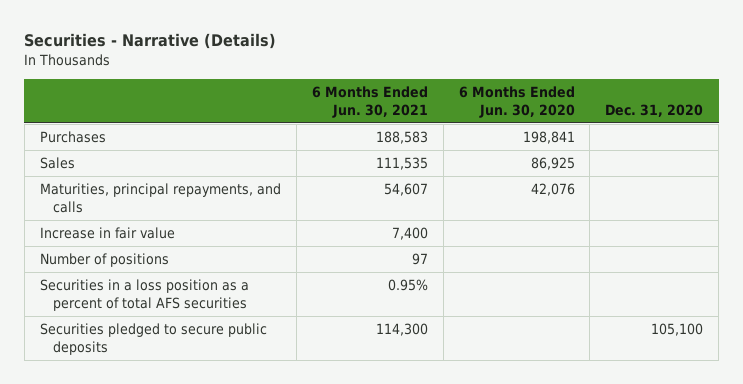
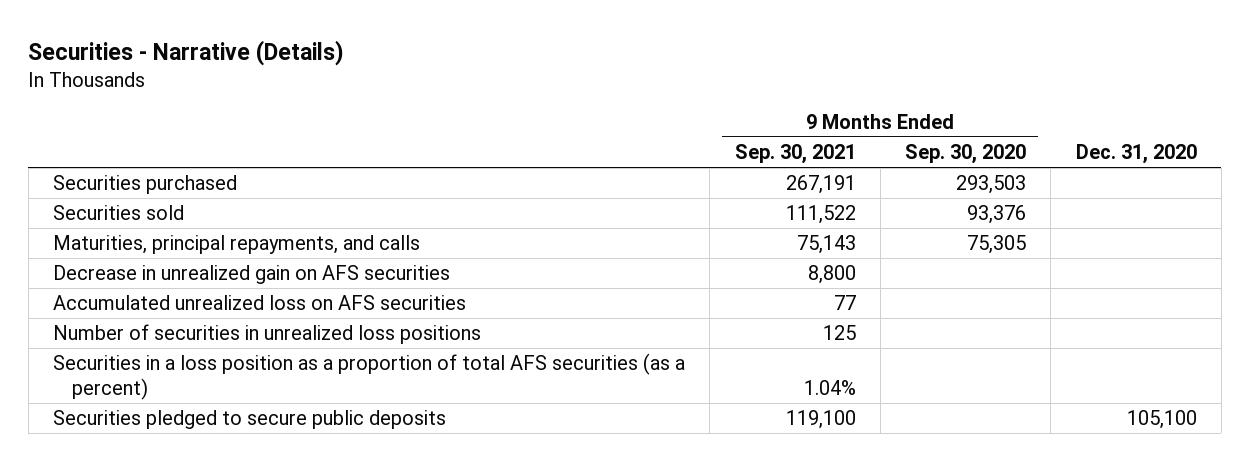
- | 6 Months Ended Jun. 30, 2021 | 6 Months Ended Jun. 30, 2020 | Dec. 31, 2020
+ | 9 Months Ended Sep. 30, 2021 | 9 Months Ended Sep. 30, 2020 | Dec. 31, 2020
- Purchases | 188,583 | 198,841 |
- Sales | 111,535 | 86,925 |
+ Securities purchased | 267,191 | 293,503 |
+ Securities sold | 111,522 | 93,376 |
- Increase in fair value | 7,400 | |
- Number of positions | 97 | |
- Securities in a loss position as a percent of total AFS securities | 0.95% | |
+ Decrease in unrealized gain on AFS securities | 8,800 | |
+ Accumulated unrealized loss on AFS securities | 77 | |
+ Number of securities in unrealized loss positions | 125 | |
+ Securities in a loss position as a proportion of total AFS securities (as a percent) | 1.04% | |

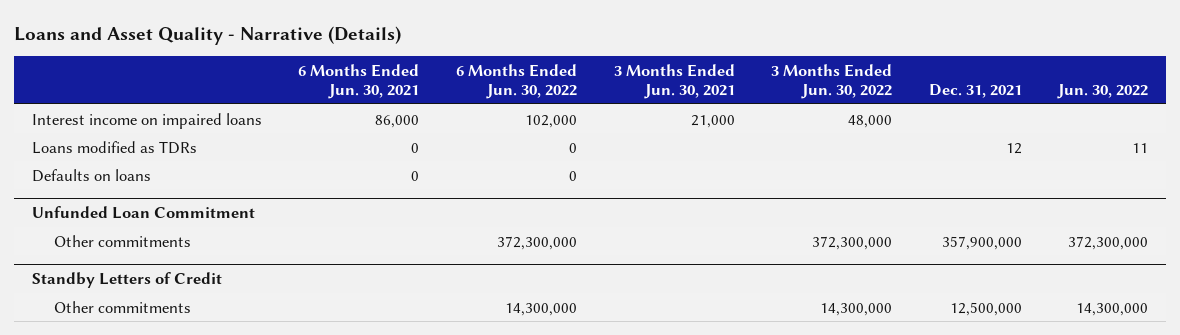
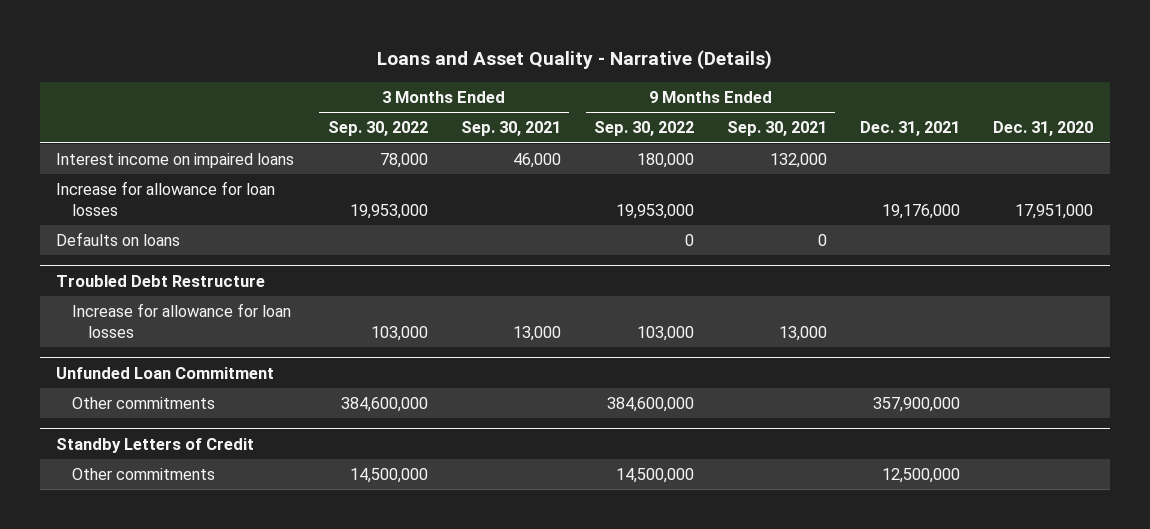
- | 6 Months Ended Jun. 30, 2021 | 6 Months Ended Jun. 30, 2022 | 3 Months Ended Jun. 30, 2021 | 3 Months Ended Jun. 30, 2022 | Dec. 31, 2021 | Jun. 30, 2022
+ | 3 Months Ended Sep. 30, 2022 | 3 Months Ended Sep. 30, 2021 | 9 Months Ended Sep. 30, 2022 | 9 Months Ended Sep. 30, 2021 | Dec. 31, 2021 | Dec. 31, 2020
- Loans modified as TDRs | 0 | 0 | | | 12 | 11
+ Increase for allowance for loan losses | 19,953,000 | | 19,953,000 | | 19,176,000 | 17,951,000
+ Troubled Debt Restructure
+ Increase for allowance for loan losses | 103,000 | 13,000 | 103,000 | 13,000 | |

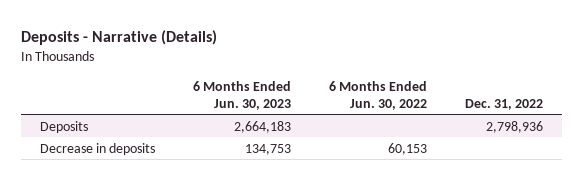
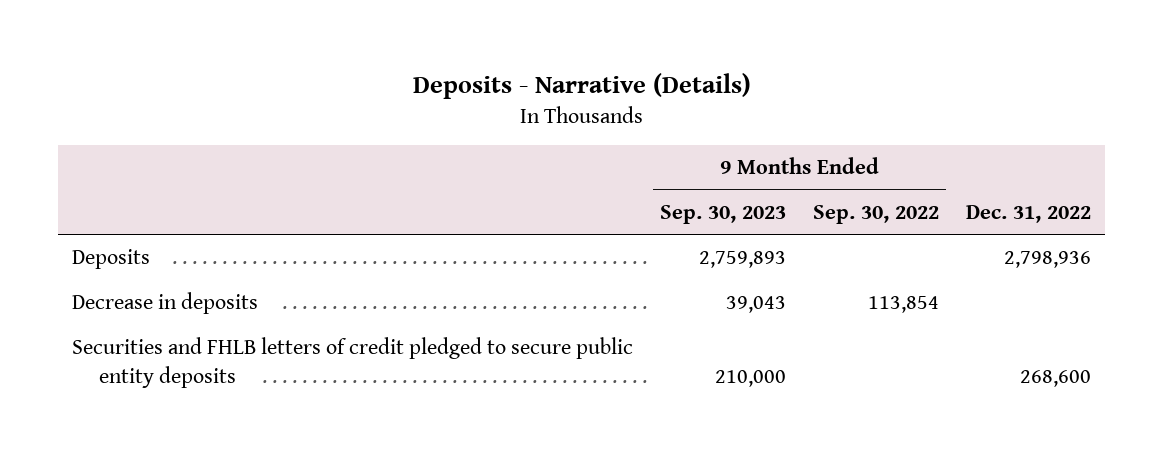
- | 6 Months Ended Jun. 30, 2023 | 6 Months Ended Jun. 30, 2022 | Dec. 31, 2022
+ | 9 Months Ended Sep. 30, 2023 | 9 Months Ended Sep. 30, 2022 | Dec. 31, 2022
+ Securities and FHLB letters of credit pledged to secure public entity deposits | 210,000 | | 268,600

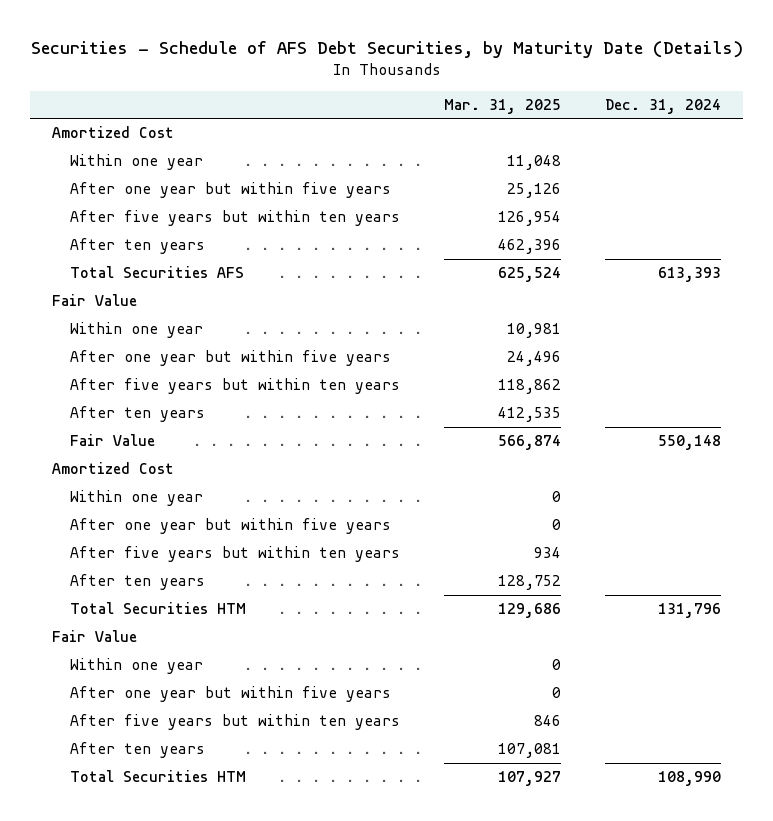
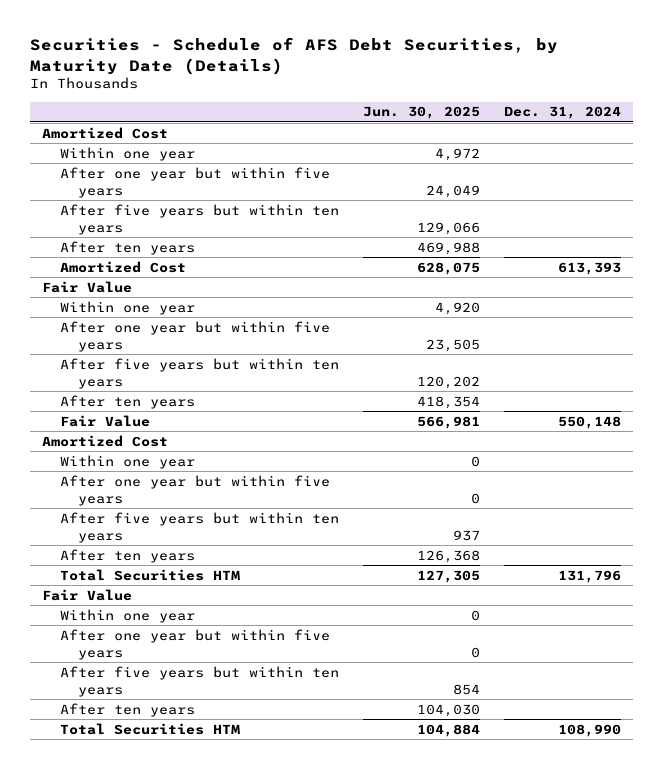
- | Mar. 31, 2025 | Dec. 31, 2024
+ | Jun. 30, 2025 | Dec. 31, 2024
- Total Securities AFS | 625,524 | 613,393
+ Amortized Cost | 628,075 | 613,393

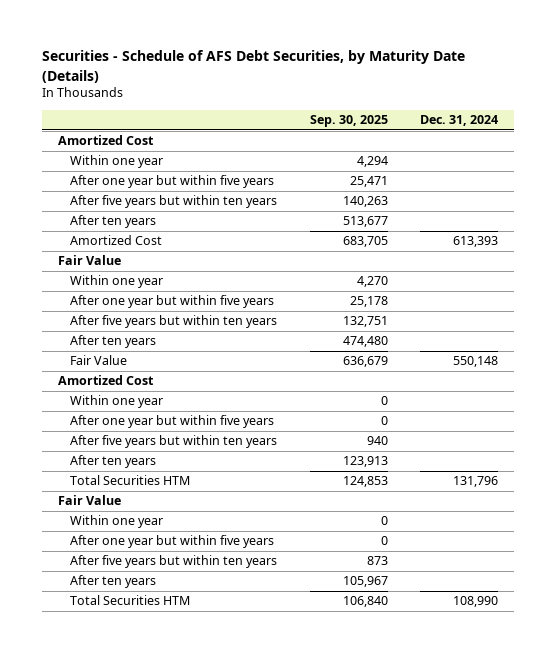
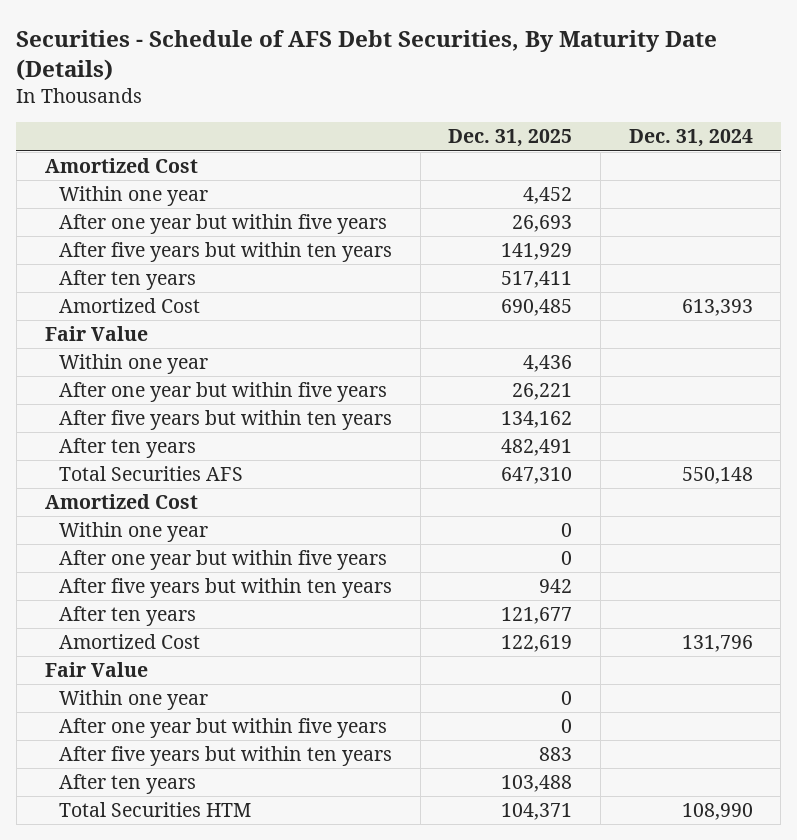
- Securities - Schedule of AFS Debt Securities, by Maturity Date (Details)
+ Securities - Schedule of AFS Debt Securities, By Maturity Date (Details)
- | Sep. 30, 2025 | Dec. 31, 2024
+ | Dec. 31, 2025 | Dec. 31, 2024
- Fair Value | 636,679 | 550,148
+ Total Securities AFS | 647,310 | 550,148
- Total Securities HTM | 124,853 | 131,796
+ Amortized Cost | 122,619 | 131,796

